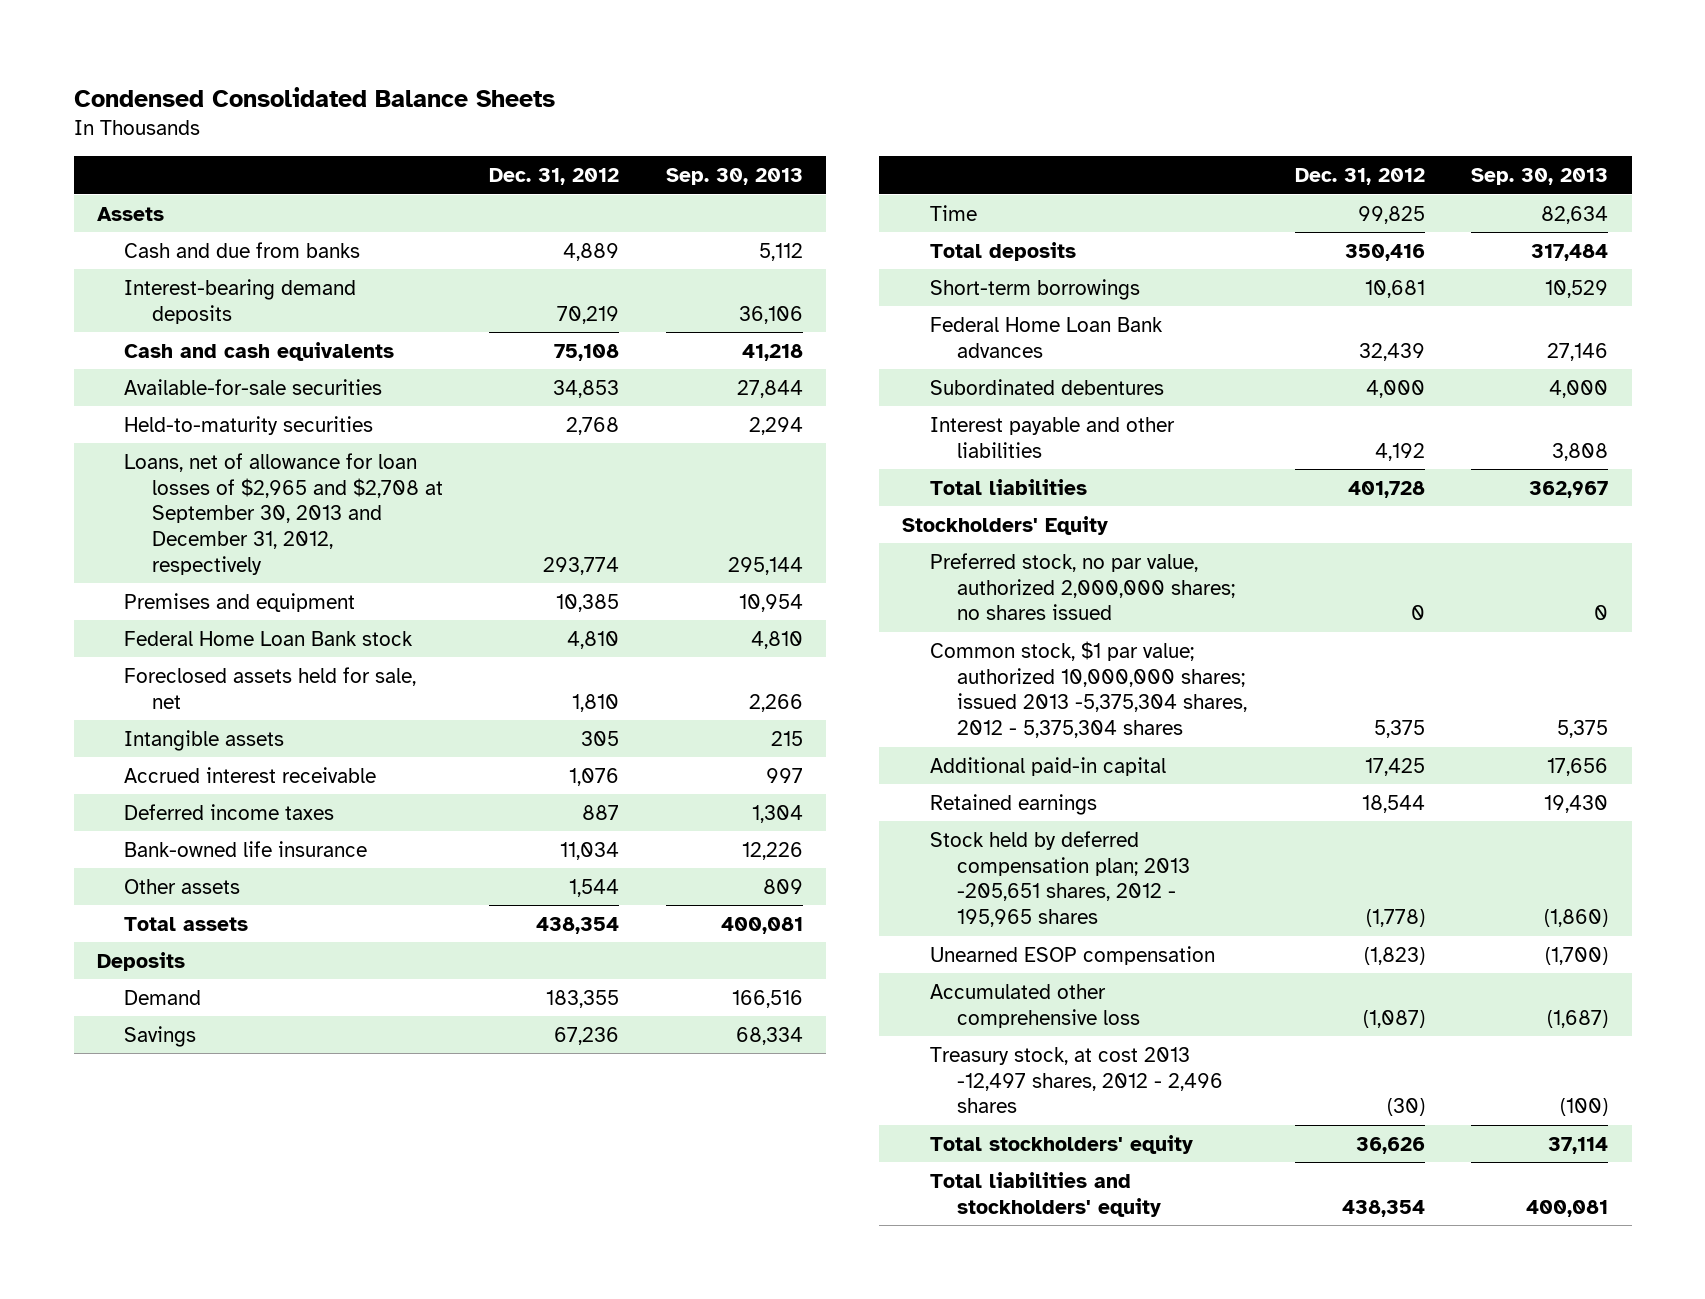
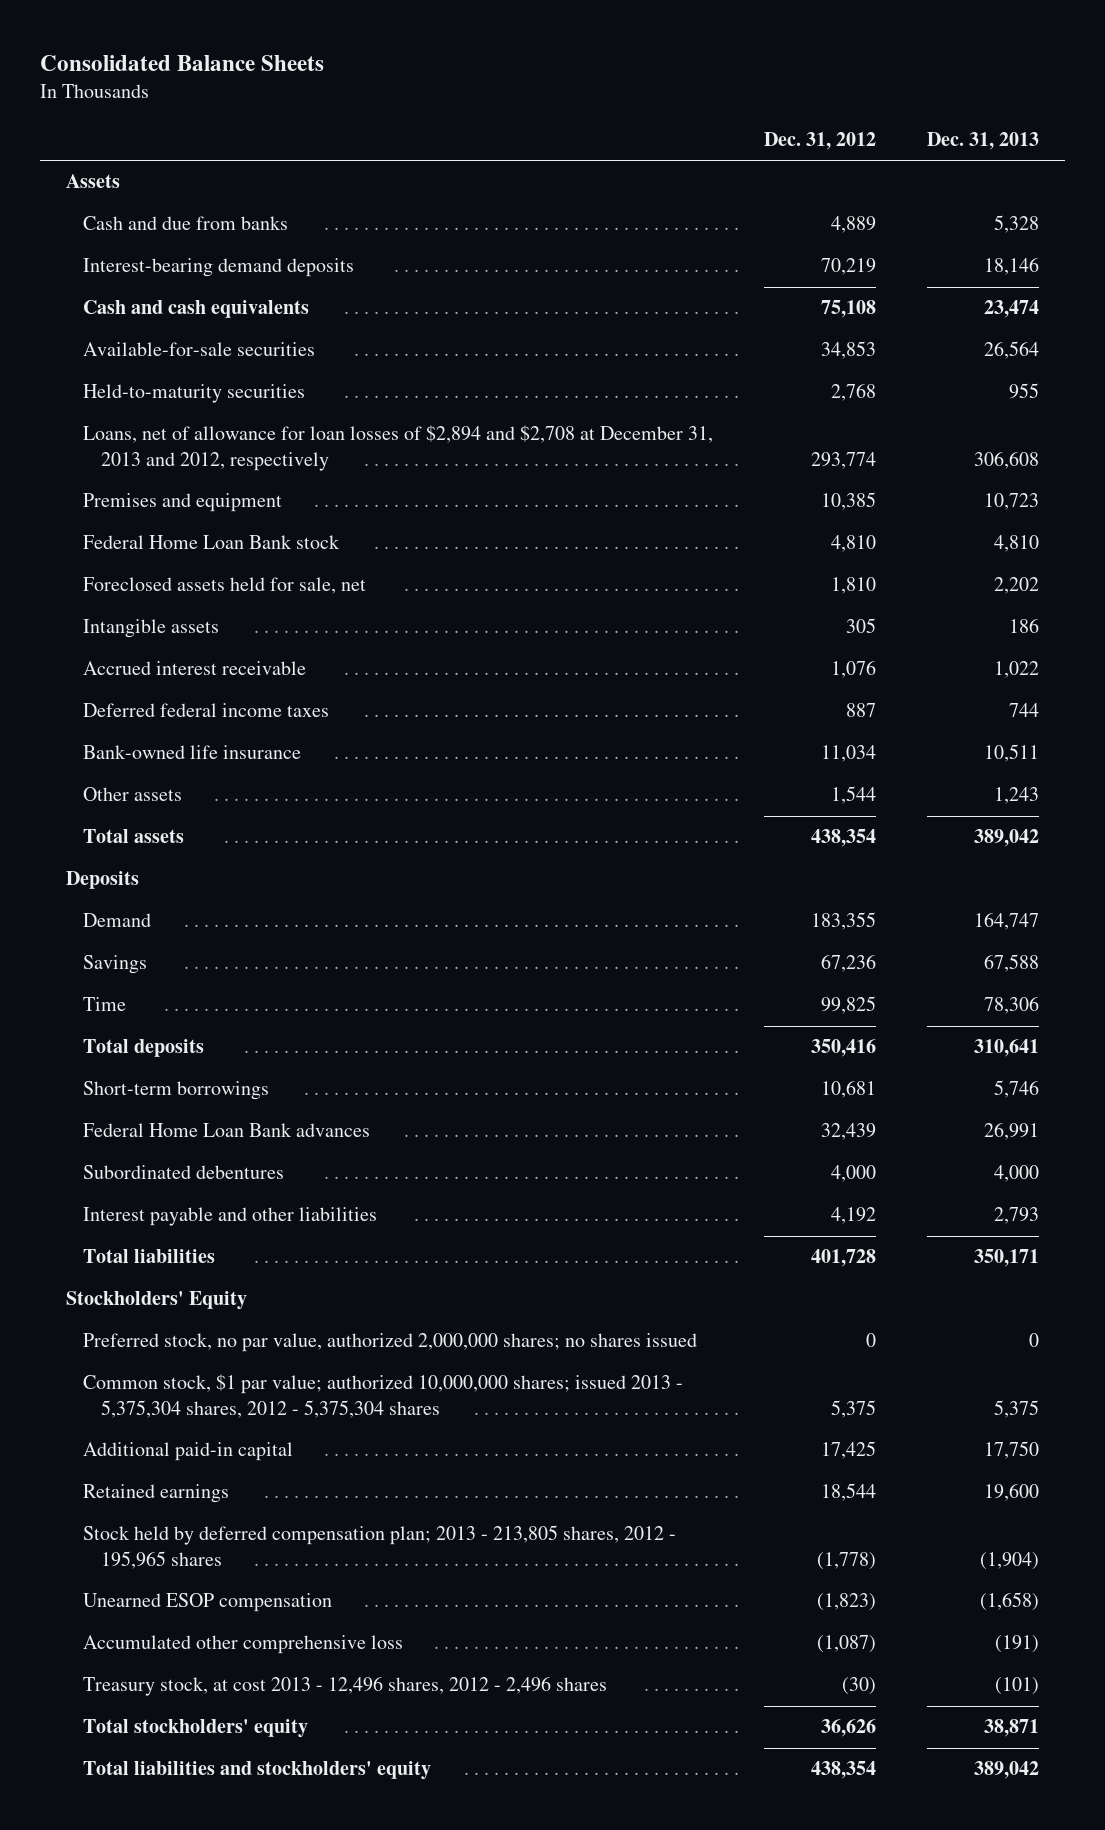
- Condensed Consolidated Balance Sheets
+ Consolidated Balance Sheets
- | Dec. 31, 2012 | Sep. 30, 2013
+ | Dec. 31, 2012 | Dec. 31, 2013
- Loans, net of allowance for loan losses of $2,965 and $2,708 at September 30, 2013 and December 31, 2012, respectively | 293,774 | 295,144
+ Loans, net of allowance for loan losses of $2,894 and $2,708 at December 31, 2013 and 2012, respectively | 293,774 | 306,608
- Deferred income taxes | 887 | 1,304
+ Deferred federal income taxes | 887 | 744
- Common stock, $1 par value; authorized 10,000,000 shares; issued 2013 -5,375,304 shares, 2012 - 5,375,304 shares | 5,375 | 5,375
+ Common stock, $1 par value; authorized 10,000,000 shares; issued 2013 - 5,375,304 shares, 2012 - 5,375,304 shares | 5,375 | 5,375
- Stock held by deferred compensation plan; 2013 -205,651 shares, 2012 - 195,965 shares | (1,778) | (1,860)
+ Stock held by deferred compensation plan; 2013 - 213,805 shares, 2012 - 195,965 shares | (1,778) | (1,904)
- Treasury stock, at cost 2013 -12,497 shares, 2012 - 2,496 shares | (30) | (100)
+ Treasury stock, at cost 2013 - 12,496 shares, 2012 - 2,496 shares | (30) | (101)

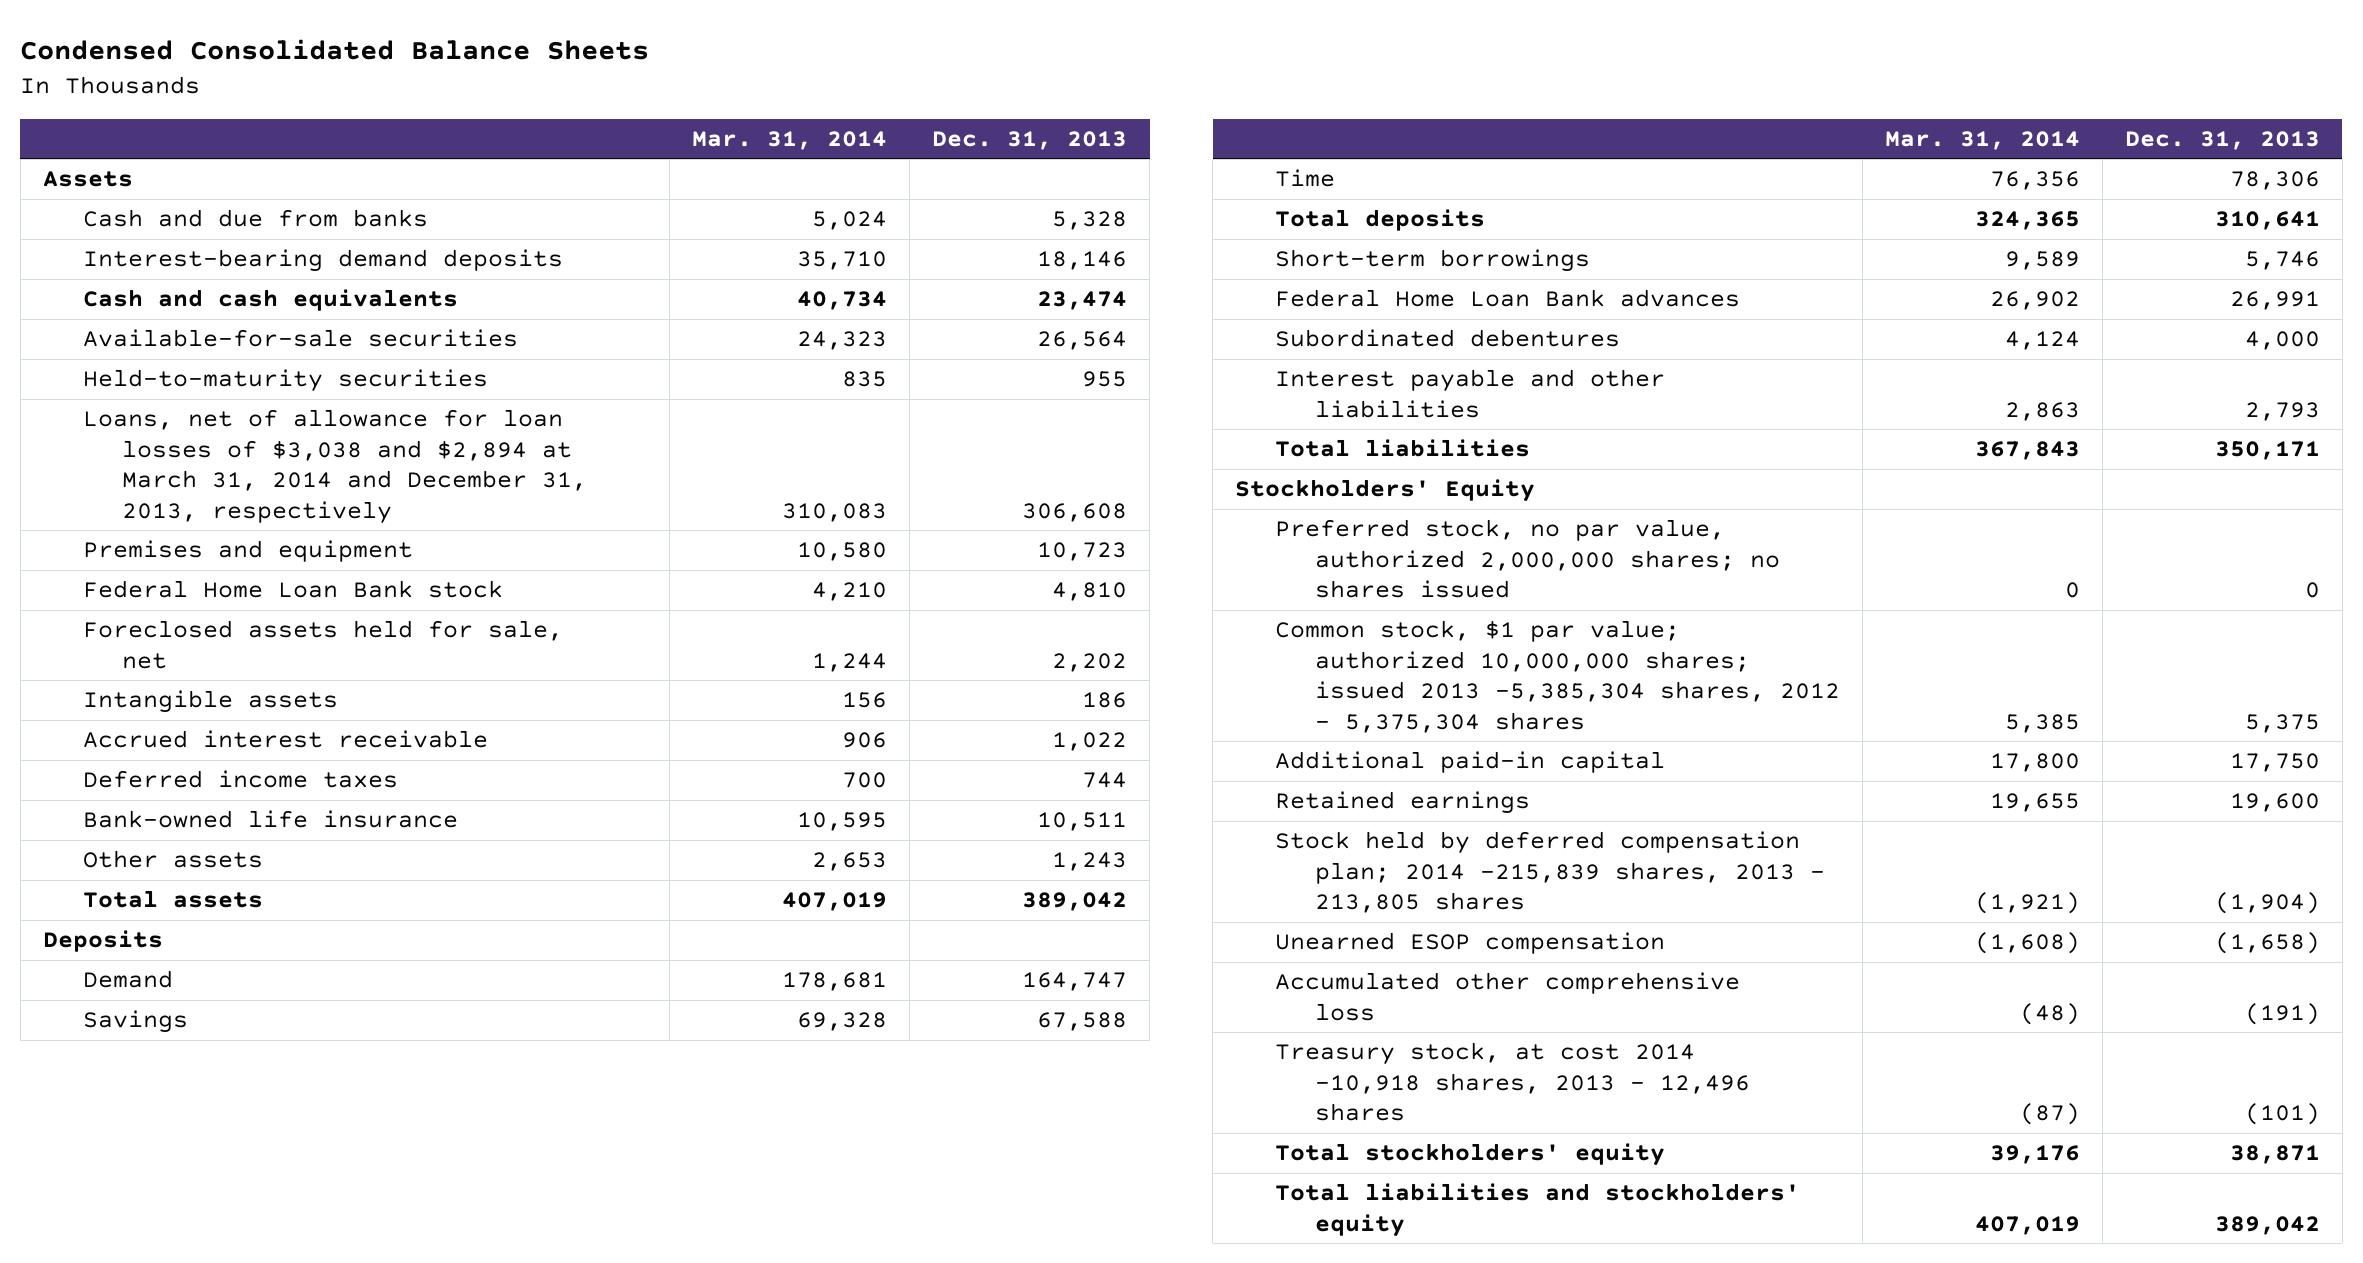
- Consolidated Balance Sheets
+ Condensed Consolidated Balance Sheets
- | Dec. 31, 2012 | Dec. 31, 2013
+ | Mar. 31, 2014 | Dec. 31, 2013
- Loans, net of allowance for loan losses of $2,894 and $2,708 at December 31, 2013 and 2012, respectively | 293,774 | 306,608
+ Loans, net of allowance for loan losses of $3,038 and $2,894 at March 31, 2014 and December 31, 2013, respectively | 310,083 | 306,608
- Deferred federal income taxes | 887 | 744
+ Deferred income taxes | 700 | 744
- Common stock, $1 par value; authorized 10,000,000 shares; issued 2013 - 5,375,304 shares, 2012 - 5,375,304 shares | 5,375 | 5,375
+ Common stock, $1 par value; authorized 10,000,000 shares; issued 2013 -5,385,304 shares, 2012 - 5,375,304 shares | 5,385 | 5,375
- Stock held by deferred compensation plan; 2013 - 213,805 shares, 2012 - 195,965 shares | (1,778) | (1,904)
+ Stock held by deferred compensation plan; 2014 -215,839 shares, 2013 - 213,805 shares | (1,921) | (1,904)
- Treasury stock, at cost 2013 - 12,496 shares, 2012 - 2,496 shares | (30) | (101)
+ Treasury stock, at cost 2014 -10,918 shares, 2013 - 12,496 shares | (87) | (101)

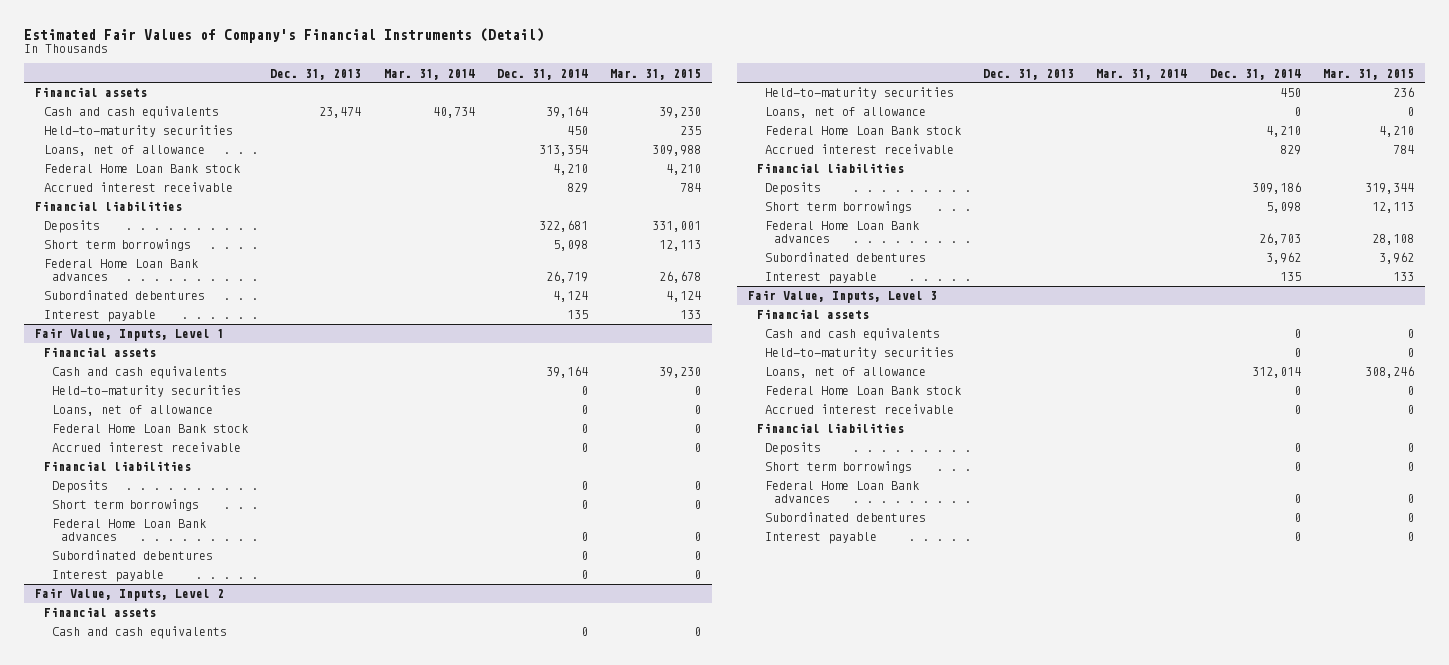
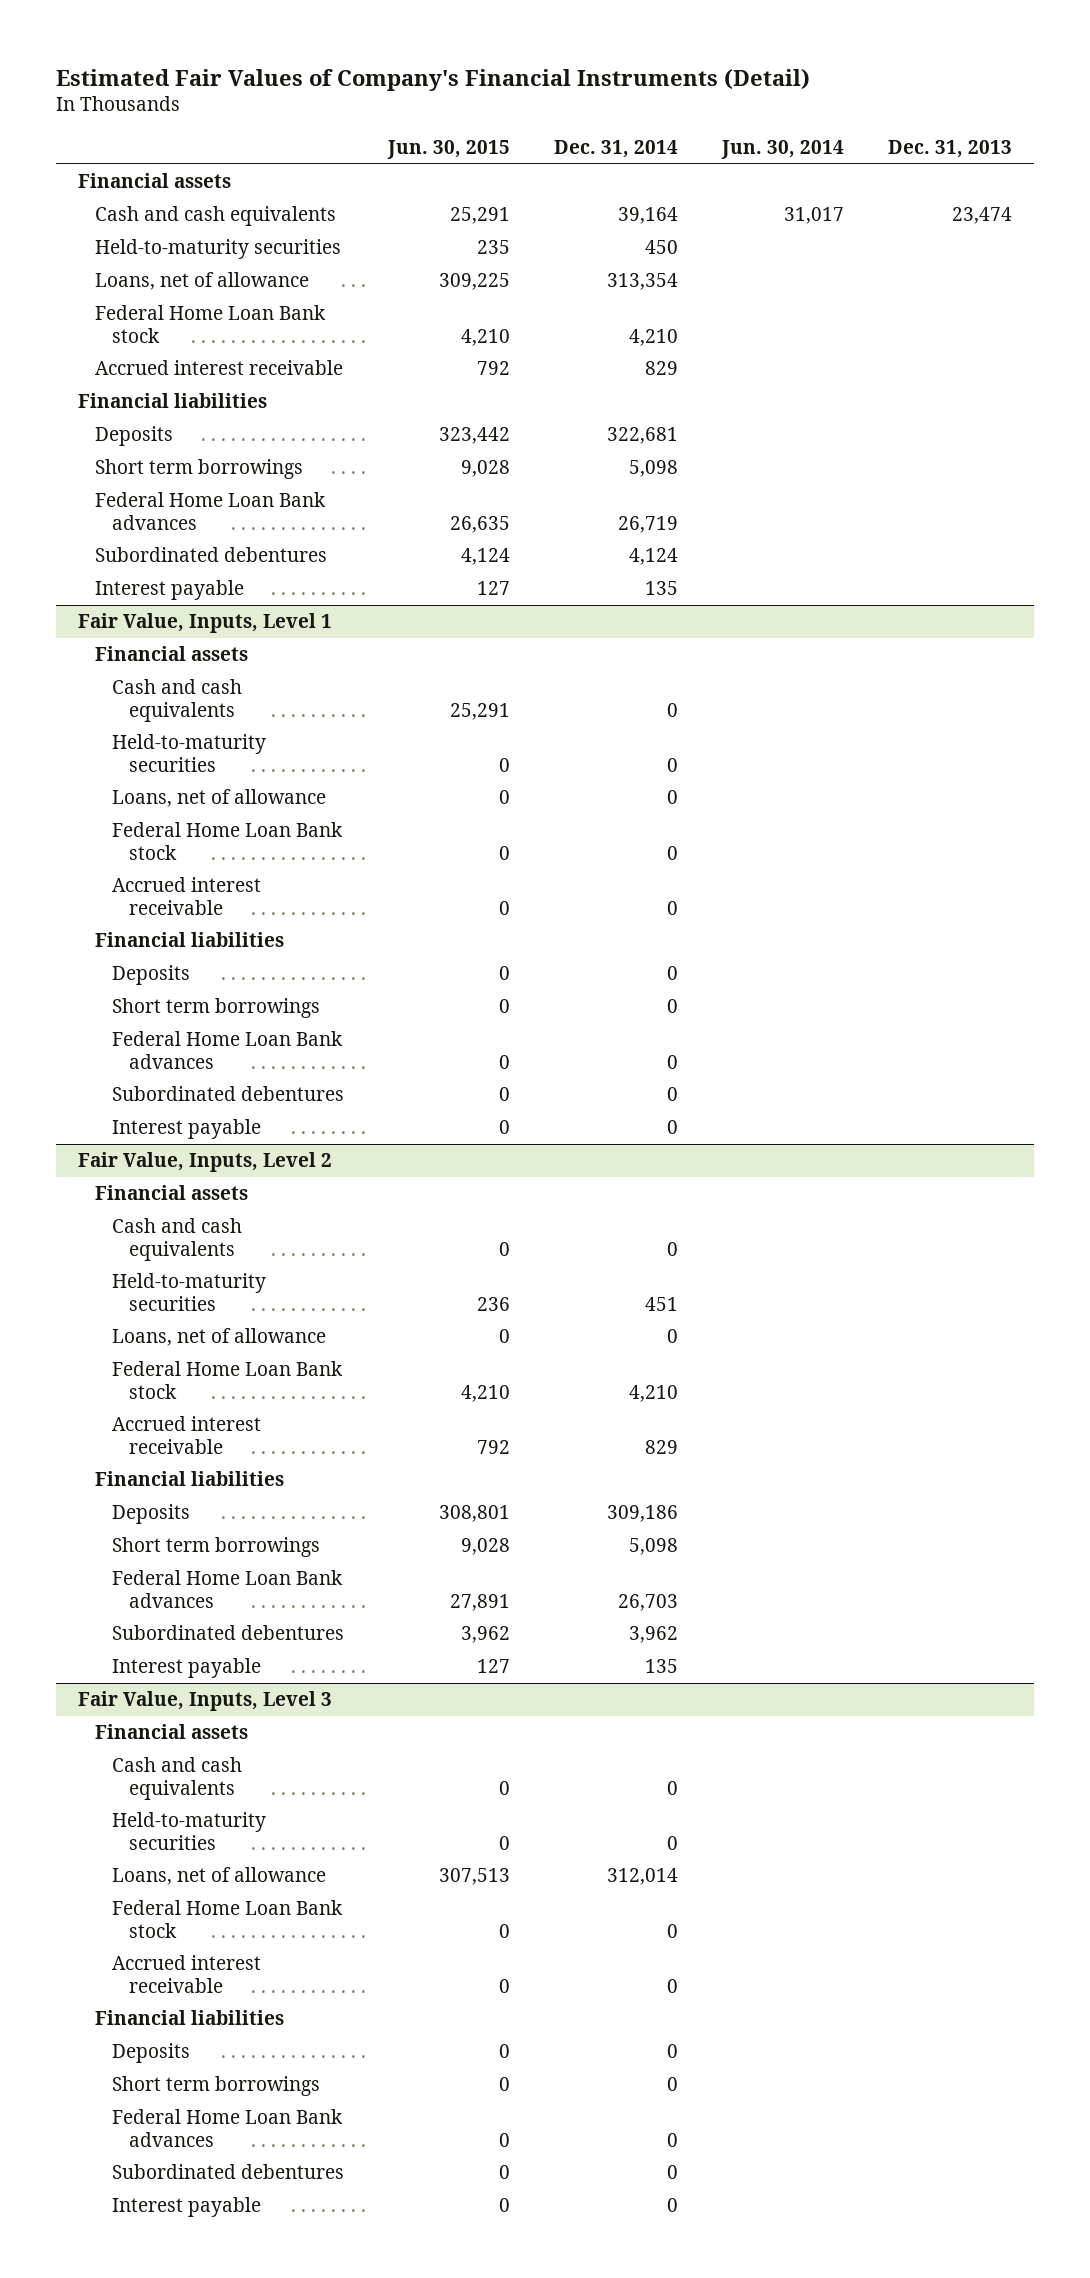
- | Dec. 31, 2013 | Mar. 31, 2014 | Dec. 31, 2014 | Mar. 31, 2015
+ | Jun. 30, 2015 | Dec. 31, 2014 | Jun. 30, 2014 | Dec. 31, 2013
@ Fair Value, Inputs, Level 1
- Cash and cash equivalents | | | 39,164 | 39,230
+ Cash and cash equivalents | 25,291 | 0 | |
@ Fair Value, Inputs, Level 2
- Held-to-maturity securities | | | 450 | 236
+ Held-to-maturity securities | 236 | 451 | |

